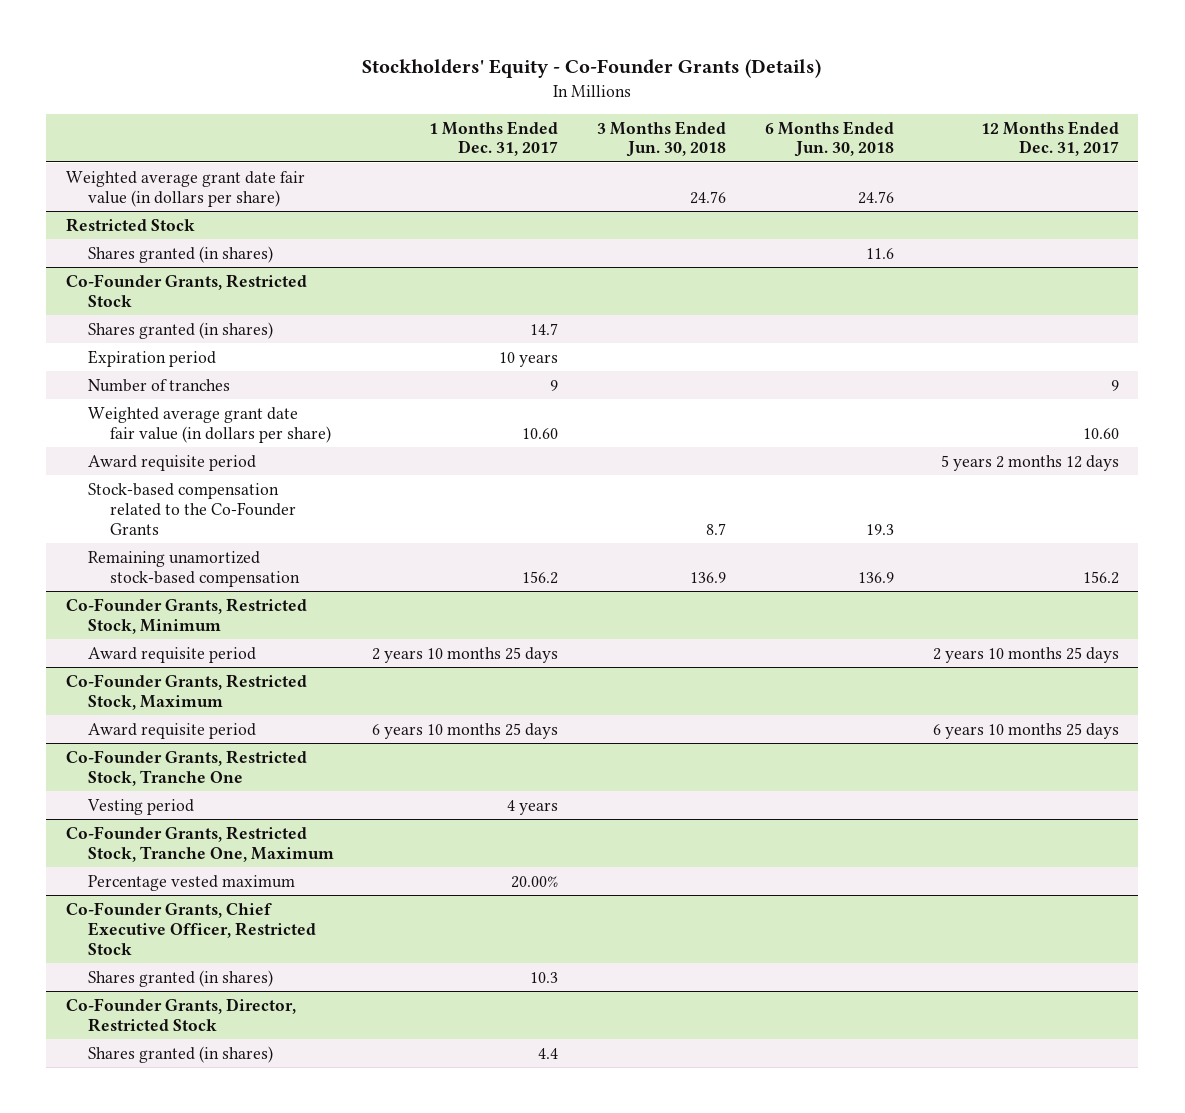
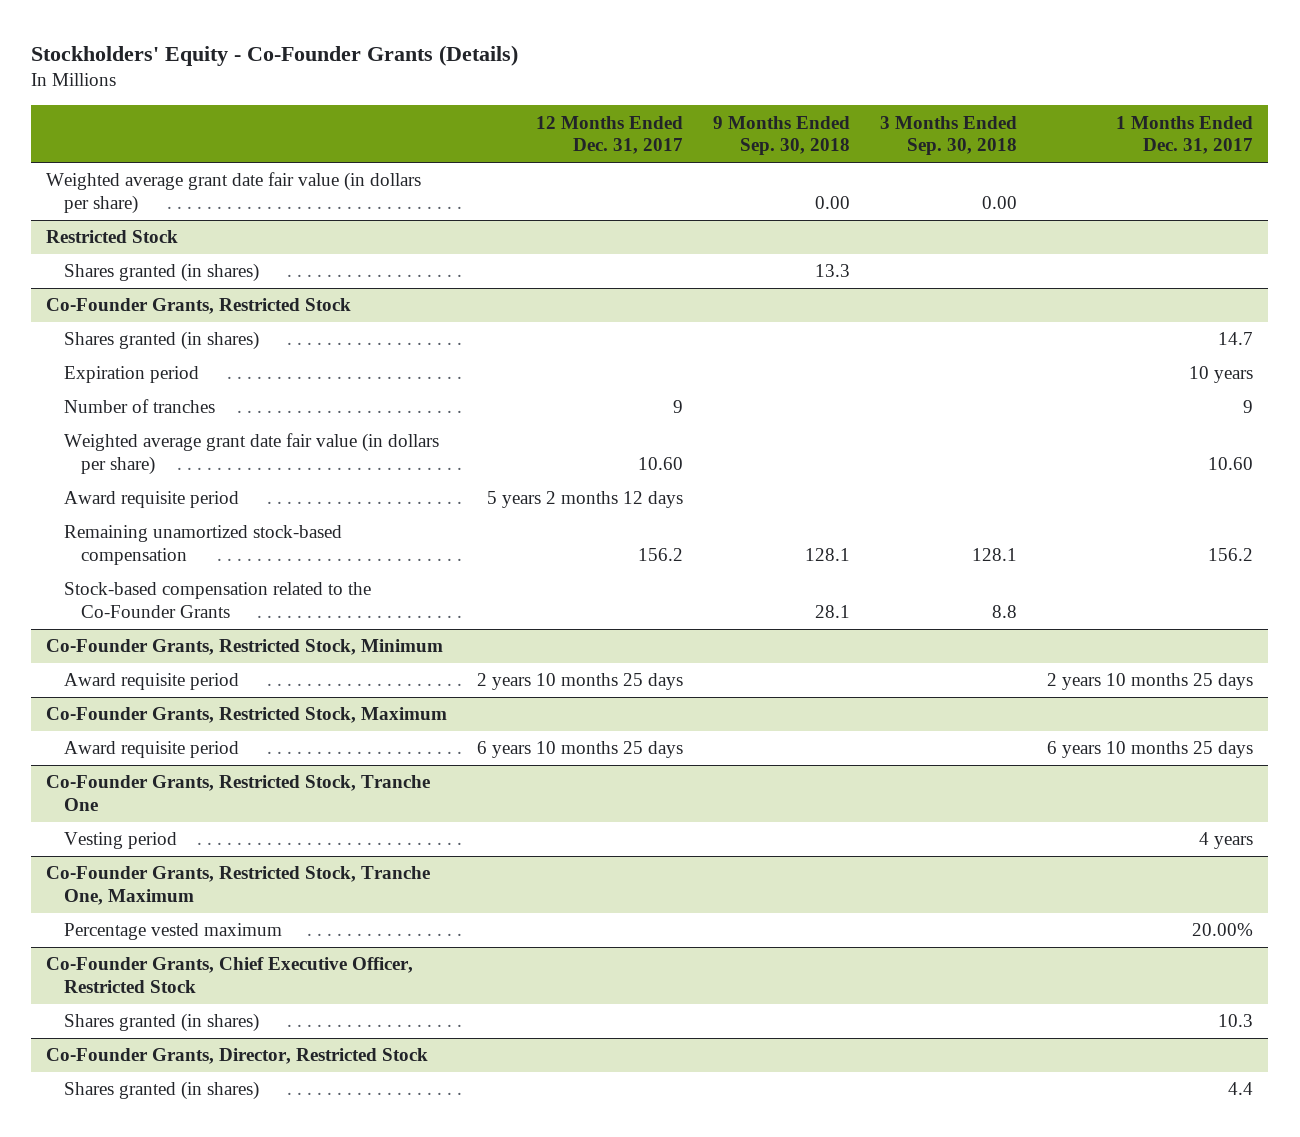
- | 1 Months Ended Dec. 31, 2017 | 3 Months Ended Jun. 30, 2018 | 6 Months Ended Jun. 30, 2018 | 12 Months Ended Dec. 31, 2017
+ | 12 Months Ended Dec. 31, 2017 | 9 Months Ended Sep. 30, 2018 | 3 Months Ended Sep. 30, 2018 | 1 Months Ended Dec. 31, 2017
@ Co-Founder Grants, Restricted Stock
moved down: Stock-based compensation related to the Co-Founder Grants | | 28.1 | 8.8 |

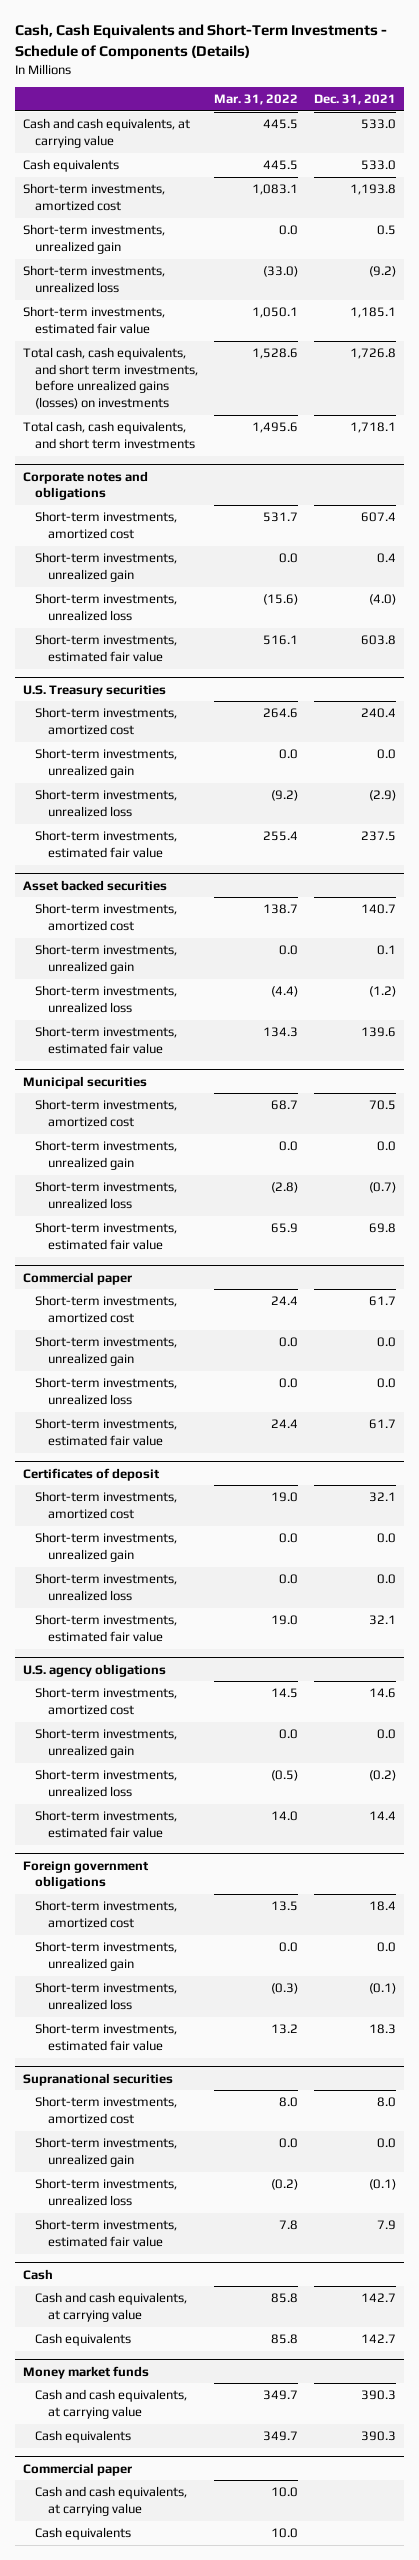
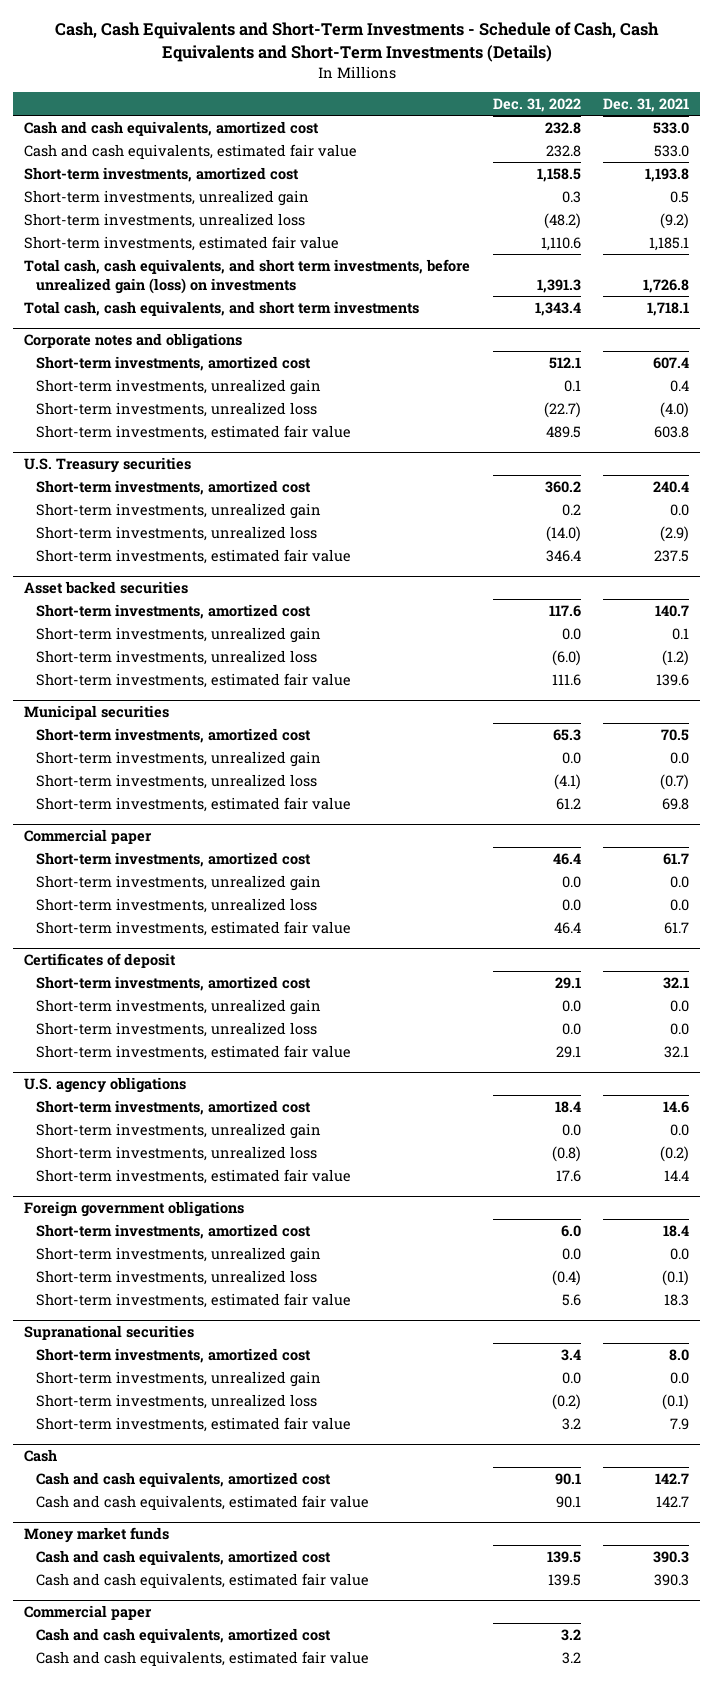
- Cash, Cash Equivalents and Short-Term Investments - Schedule of Components (Details)
+ Cash, Cash Equivalents and Short-Term Investments - Schedule of Cash, Cash Equivalents and Short-Term Investments (Details)
- | Mar. 31, 2022 | Dec. 31, 2021
+ | Dec. 31, 2022 | Dec. 31, 2021
- Cash and cash equivalents, at carrying value | 445.5 | 533.0
- Cash equivalents | 445.5 | 533.0
+ Cash and cash equivalents, amortized cost | 232.8 | 533.0
+ Cash and cash equivalents, estimated fair value | 232.8 | 533.0
- Total cash, cash equivalents, and short term investments, before unrealized gains (losses) on investments | 1,528.6 | 1,726.8
+ Total cash, cash equivalents, and short term investments, before unrealized gain (loss) on investments | 1,391.3 | 1,726.8
@ Cash
- Cash and cash equivalents, at carrying value | 85.8 | 142.7
- Cash equivalents | 85.8 | 142.7
+ Cash and cash equivalents, amortized cost | 90.1 | 142.7
+ Cash and cash equivalents, estimated fair value | 90.1 | 142.7
@ Money market funds
- Cash and cash equivalents, at carrying value | 349.7 | 390.3
- Cash equivalents | 349.7 | 390.3
+ Cash and cash equivalents, amortized cost | 139.5 | 390.3
+ Cash and cash equivalents, estimated fair value | 139.5 | 390.3
@ Commercial paper
- Cash and cash equivalents, at carrying value | 10.0 |
- Cash equivalents | 10.0 |
+ Cash and cash equivalents, amortized cost | 3.2 |
+ Cash and cash equivalents, estimated fair value | 3.2 |

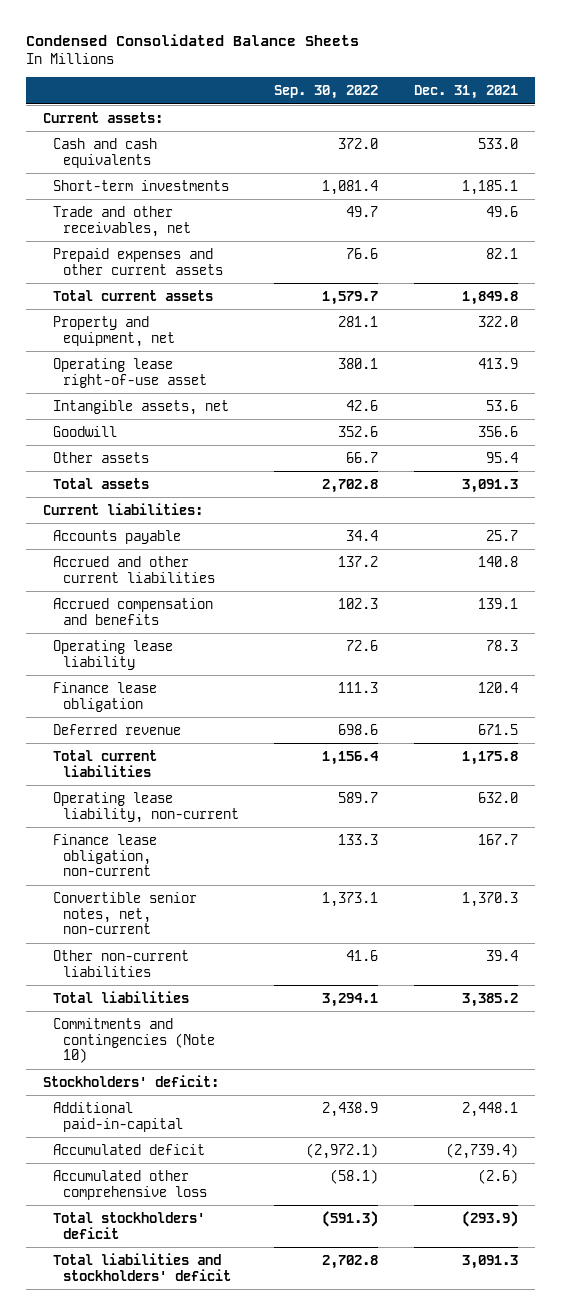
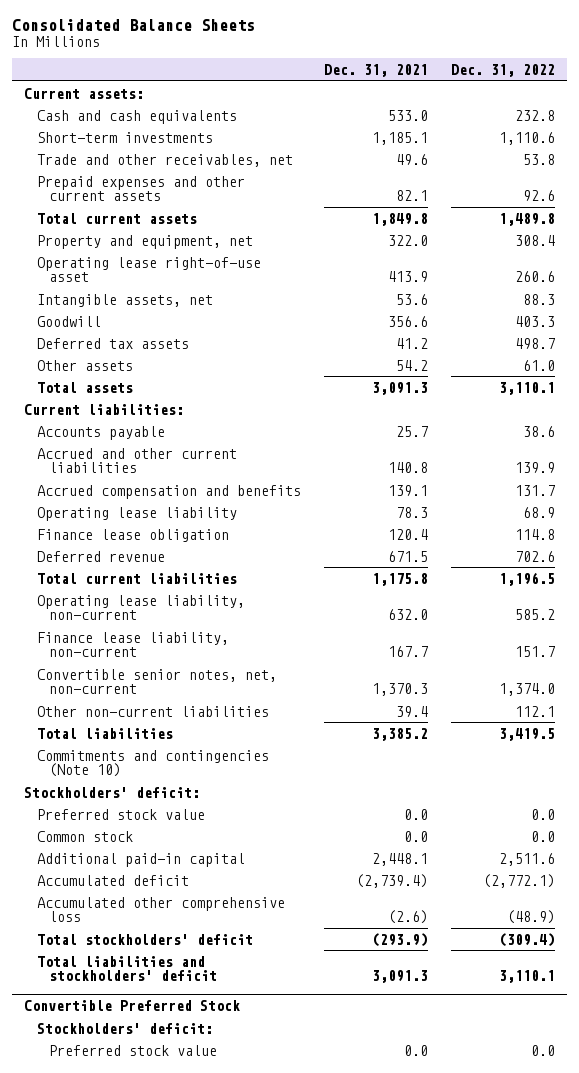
- Condensed Consolidated Balance Sheets
+ Consolidated Balance Sheets
- | Sep. 30, 2022 | Dec. 31, 2021
+ | Dec. 31, 2021 | Dec. 31, 2022
- Other assets | 66.7 | 95.4
+ Deferred tax assets | 41.2 | 498.7
+ Other assets | 54.2 | 61.0
- Finance lease obligation, non-current | 133.3 | 167.7
+ Finance lease liability, non-current | 167.7 | 151.7
- Additional paid-in-capital | 2,438.9 | 2,448.1
+ Preferred stock value | 0.0 | 0.0
+ Common stock | 0.0 | 0.0
+ Additional paid-in capital | 2,448.1 | 2,511.6
+ Convertible Preferred Stock
+ Stockholders' deficit:
+ Preferred stock value | 0.0 | 0.0

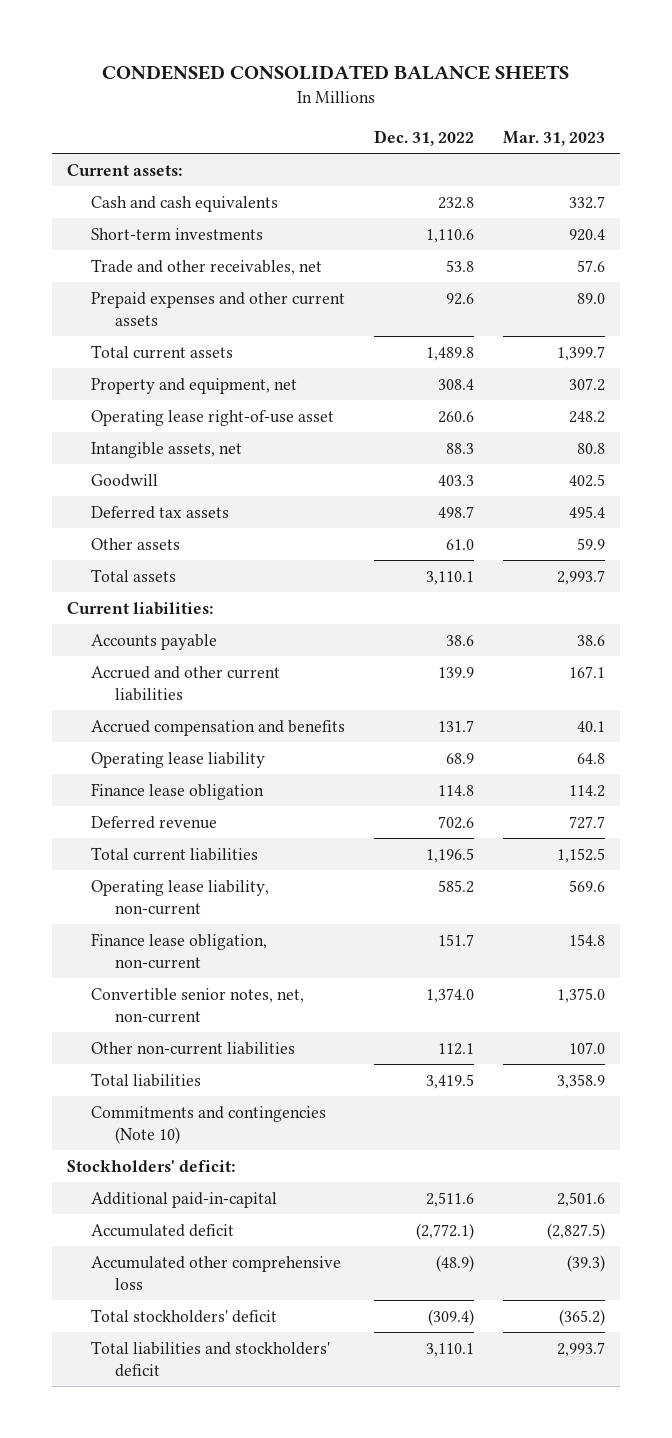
- Consolidated Balance Sheets
+ CONDENSED CONSOLIDATED BALANCE SHEETS
- | Dec. 31, 2021 | Dec. 31, 2022
+ | Dec. 31, 2022 | Mar. 31, 2023
- Finance lease liability, non-current | 167.7 | 151.7
+ Finance lease obligation, non-current | 151.7 | 154.8
- Preferred stock value | 0.0 | 0.0
- Common stock | 0.0 | 0.0
- Additional paid-in capital | 2,448.1 | 2,511.6
+ Additional paid-in-capital | 2,511.6 | 2,501.6
- Convertible Preferred Stock
- Stockholders' deficit:
- Preferred stock value | 0.0 | 0.0

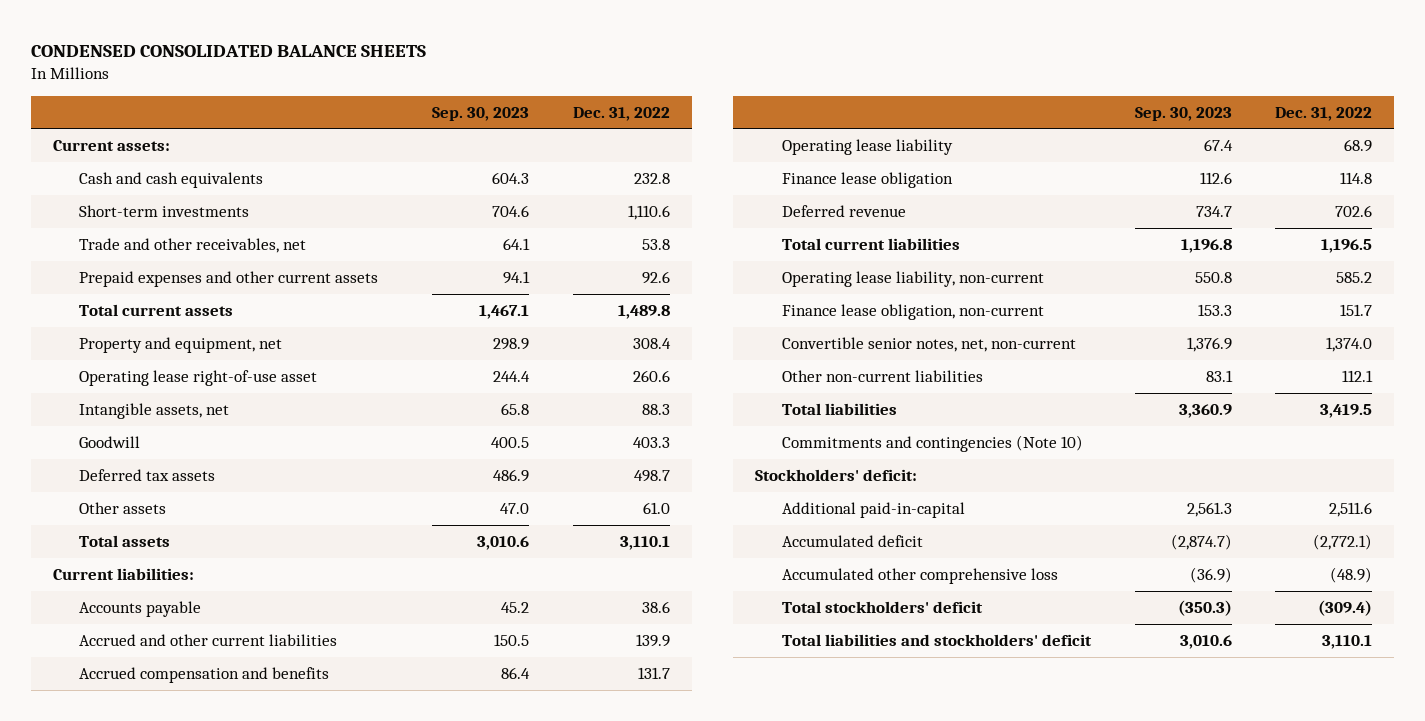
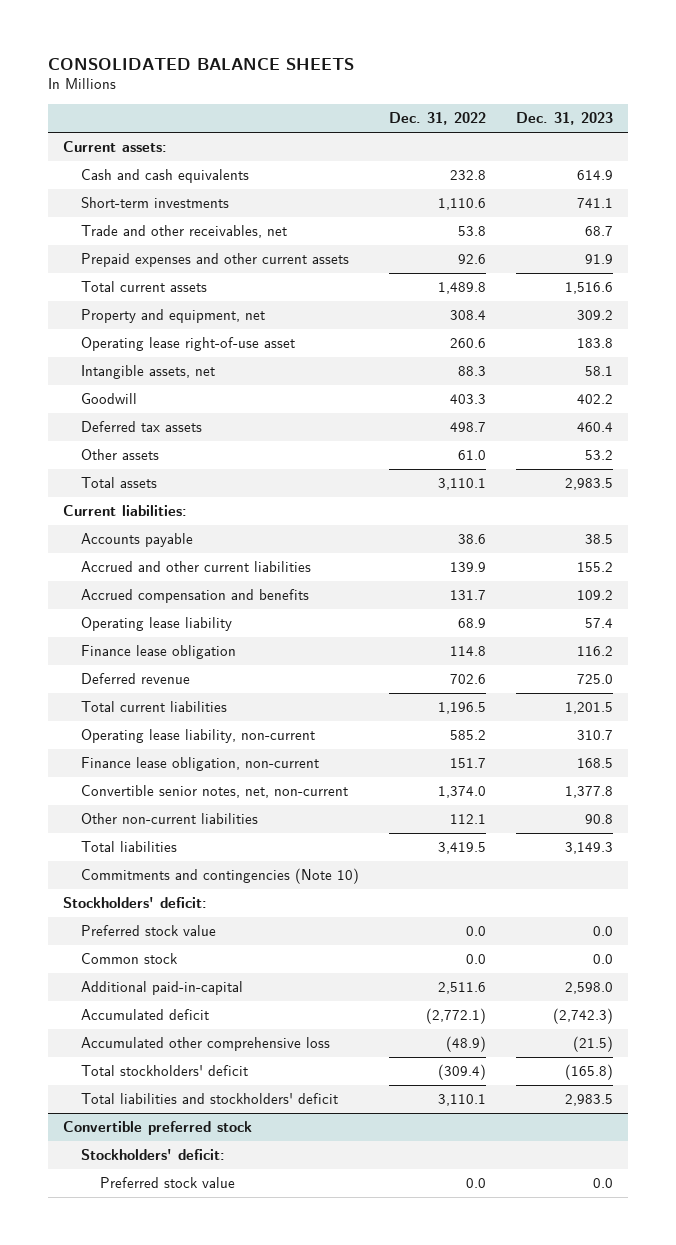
- CONDENSED CONSOLIDATED BALANCE SHEETS
+ CONSOLIDATED BALANCE SHEETS
- | Sep. 30, 2023 | Dec. 31, 2022
+ | Dec. 31, 2022 | Dec. 31, 2023
+ Preferred stock value | 0.0 | 0.0
+ Common stock | 0.0 | 0.0
+ Convertible preferred stock
+ Stockholders' deficit:
+ Preferred stock value | 0.0 | 0.0

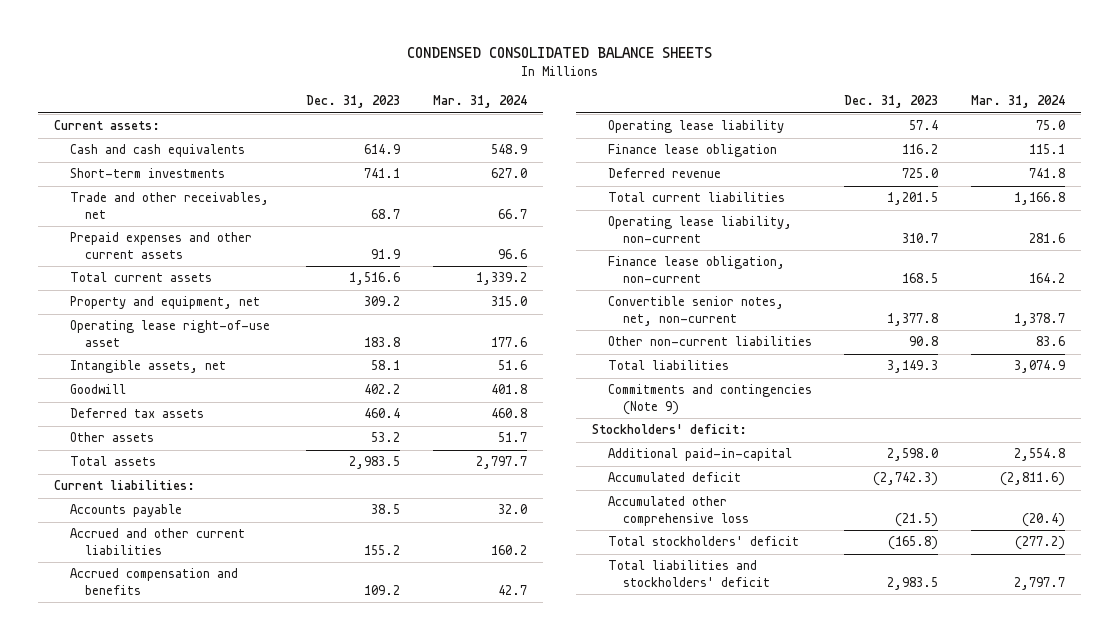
- CONSOLIDATED BALANCE SHEETS
+ CONDENSED CONSOLIDATED BALANCE SHEETS
- | Dec. 31, 2022 | Dec. 31, 2023
+ | Dec. 31, 2023 | Mar. 31, 2024
- Commitments and contingencies (Note 10)
+ Commitments and contingencies (Note 9)
- Preferred stock value | 0.0 | 0.0
- Common stock | 0.0 | 0.0
- Convertible preferred stock
- Stockholders' deficit:
- Preferred stock value | 0.0 | 0.0

